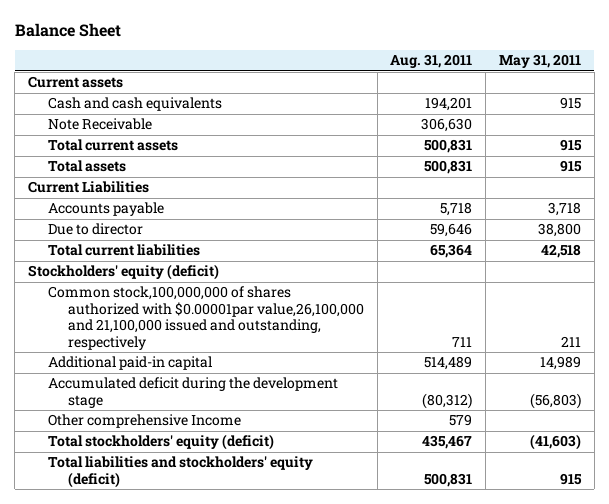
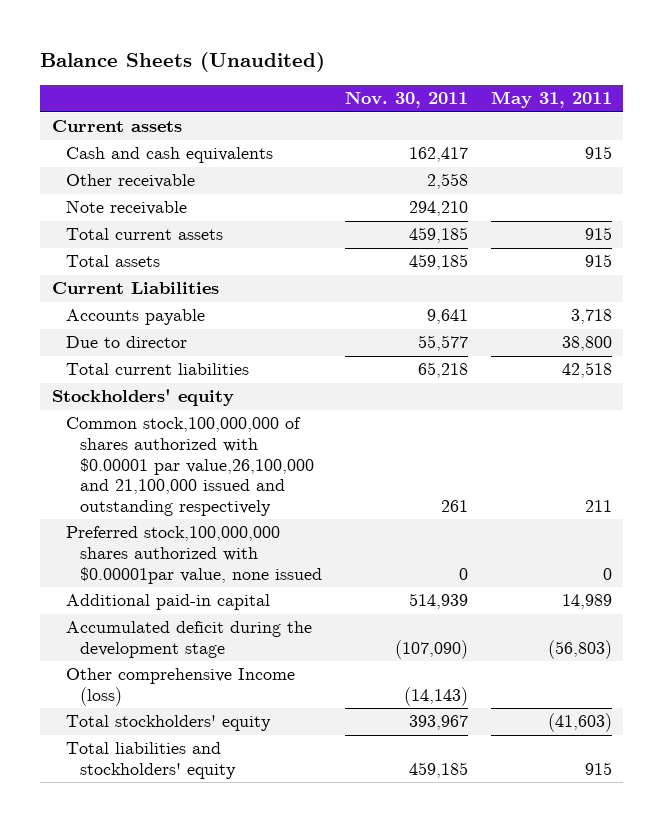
- Balance Sheet
+ Balance Sheets (Unaudited)
- | Aug. 31, 2011 | May 31, 2011
+ | Nov. 30, 2011 | May 31, 2011
- Note Receivable | 306,630 |
+ Other receivable | 2,558 |
+ Note receivable | 294,210 |
- Stockholders' equity (deficit)
- Common stock,100,000,000 of shares authorized with $0.00001par value,26,100,000 and 21,100,000 issued and outstanding, respectively | 711 | 211
+ Stockholders' equity
+ Common stock,100,000,000 of shares authorized with $0.00001 par value,26,100,000 and 21,100,000 issued and outstanding respectively | 261 | 211
+ Preferred stock,100,000,000 shares authorized with $0.00001par value, none issued | 0 | 0
- Other comprehensive Income | 579 |
- Total stockholders' equity (deficit) | 435,467 | (41,603)
- Total liabilities and stockholders' equity (deficit) | 500,831 | 915
+ Other comprehensive Income (loss) | (14,143) |
+ Total stockholders' equity | 393,967 | (41,603)
+ Total liabilities and stockholders' equity | 459,185 | 915

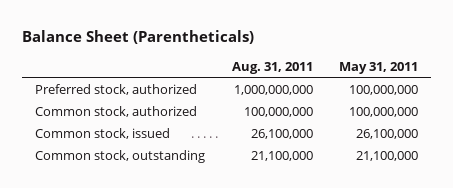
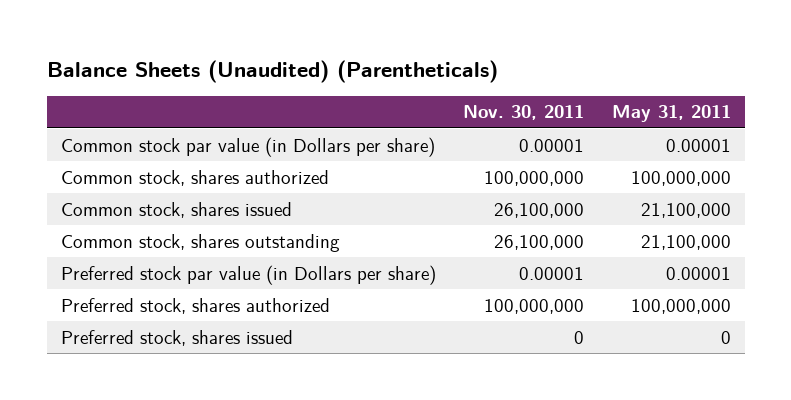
- Balance Sheet (Parentheticals)
+ Balance Sheets (Unaudited) (Parentheticals)
- | Aug. 31, 2011 | May 31, 2011
+ | Nov. 30, 2011 | May 31, 2011
- Preferred stock, authorized | 1,000,000,000 | 100,000,000
- Common stock, authorized | 100,000,000 | 100,000,000
- Common stock, issued | 26,100,000 | 26,100,000
- Common stock, outstanding | 21,100,000 | 21,100,000
+ Common stock par value (in Dollars per share) | 0.00001 | 0.00001
+ Common stock, shares authorized | 100,000,000 | 100,000,000
+ Common stock, shares issued | 26,100,000 | 21,100,000
+ Common stock, shares outstanding | 26,100,000 | 21,100,000
+ Preferred stock par value (in Dollars per share) | 0.00001 | 0.00001
+ Preferred stock, shares authorized | 100,000,000 | 100,000,000
+ Preferred stock, shares issued | 0 | 0

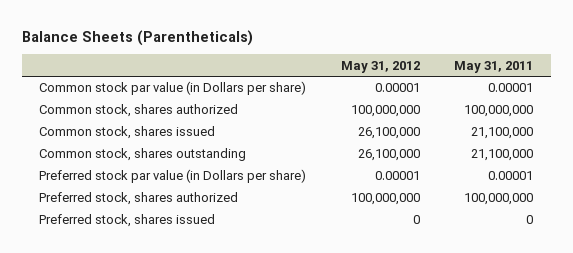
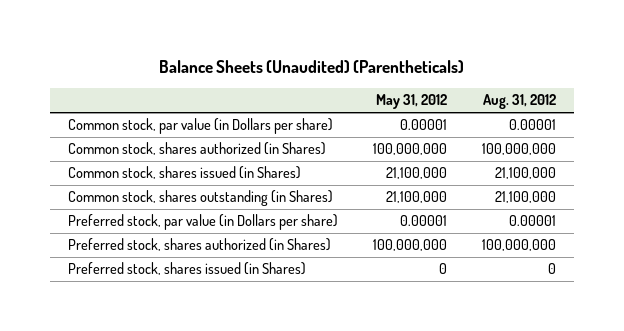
- Balance Sheets (Parentheticals)
+ Balance Sheets (Unaudited) (Parentheticals)
- | May 31, 2012 | May 31, 2011
+ | May 31, 2012 | Aug. 31, 2012
- Common stock par value (in Dollars per share) | 0.00001 | 0.00001
- Common stock, shares authorized | 100,000,000 | 100,000,000
- Common stock, shares issued | 26,100,000 | 21,100,000
- Common stock, shares outstanding | 26,100,000 | 21,100,000
- Preferred stock par value (in Dollars per share) | 0.00001 | 0.00001
- Preferred stock, shares authorized | 100,000,000 | 100,000,000
- Preferred stock, shares issued | 0 | 0
+ Common stock, par value (in Dollars per share) | 0.00001 | 0.00001
+ Common stock, shares authorized (in Shares) | 100,000,000 | 100,000,000
+ Common stock, shares issued (in Shares) | 21,100,000 | 21,100,000
+ Common stock, shares outstanding (in Shares) | 21,100,000 | 21,100,000
+ Preferred stock, par value (in Dollars per share) | 0.00001 | 0.00001
+ Preferred stock, shares authorized (in Shares) | 100,000,000 | 100,000,000
+ Preferred stock, shares issued (in Shares) | 0 | 0

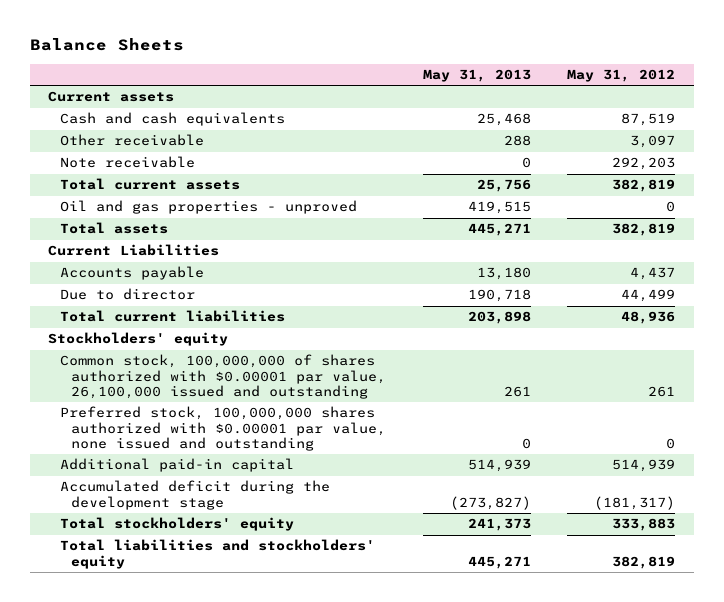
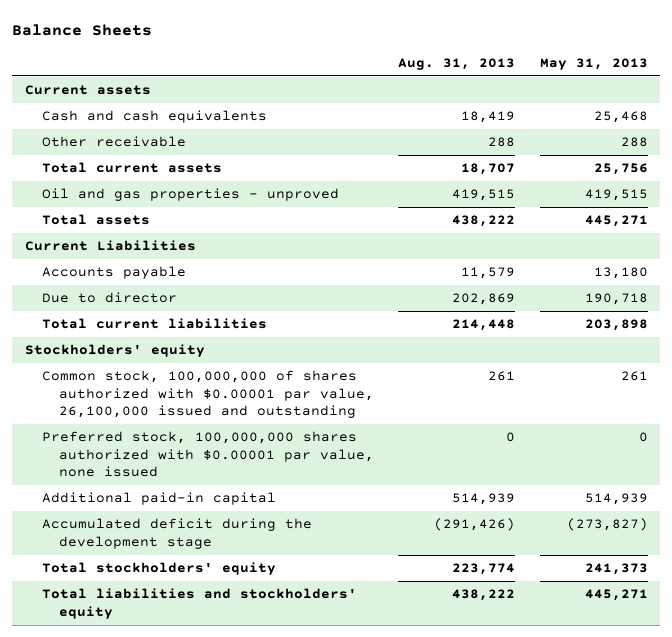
- | May 31, 2013 | May 31, 2012
+ | Aug. 31, 2013 | May 31, 2013
- Note receivable | 0 | 292,203
- Preferred stock, 100,000,000 shares authorized with $0.00001 par value, none issued and outstanding | 0 | 0
+ Preferred stock, 100,000,000 shares authorized with $0.00001 par value, none issued | 0 | 0

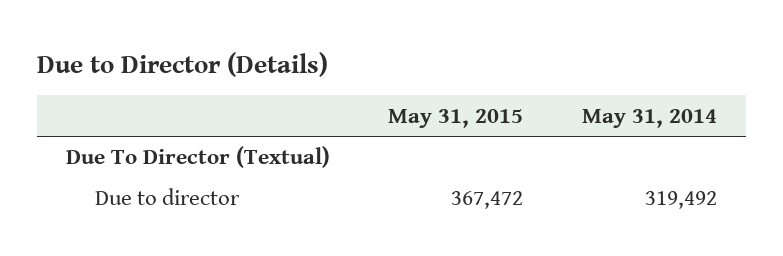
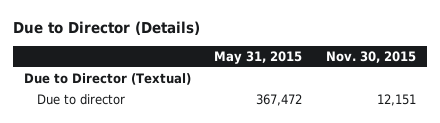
- | May 31, 2015 | May 31, 2014
+ | May 31, 2015 | Nov. 30, 2015
- Due To Director (Textual)
+ Due to Director (Textual)

